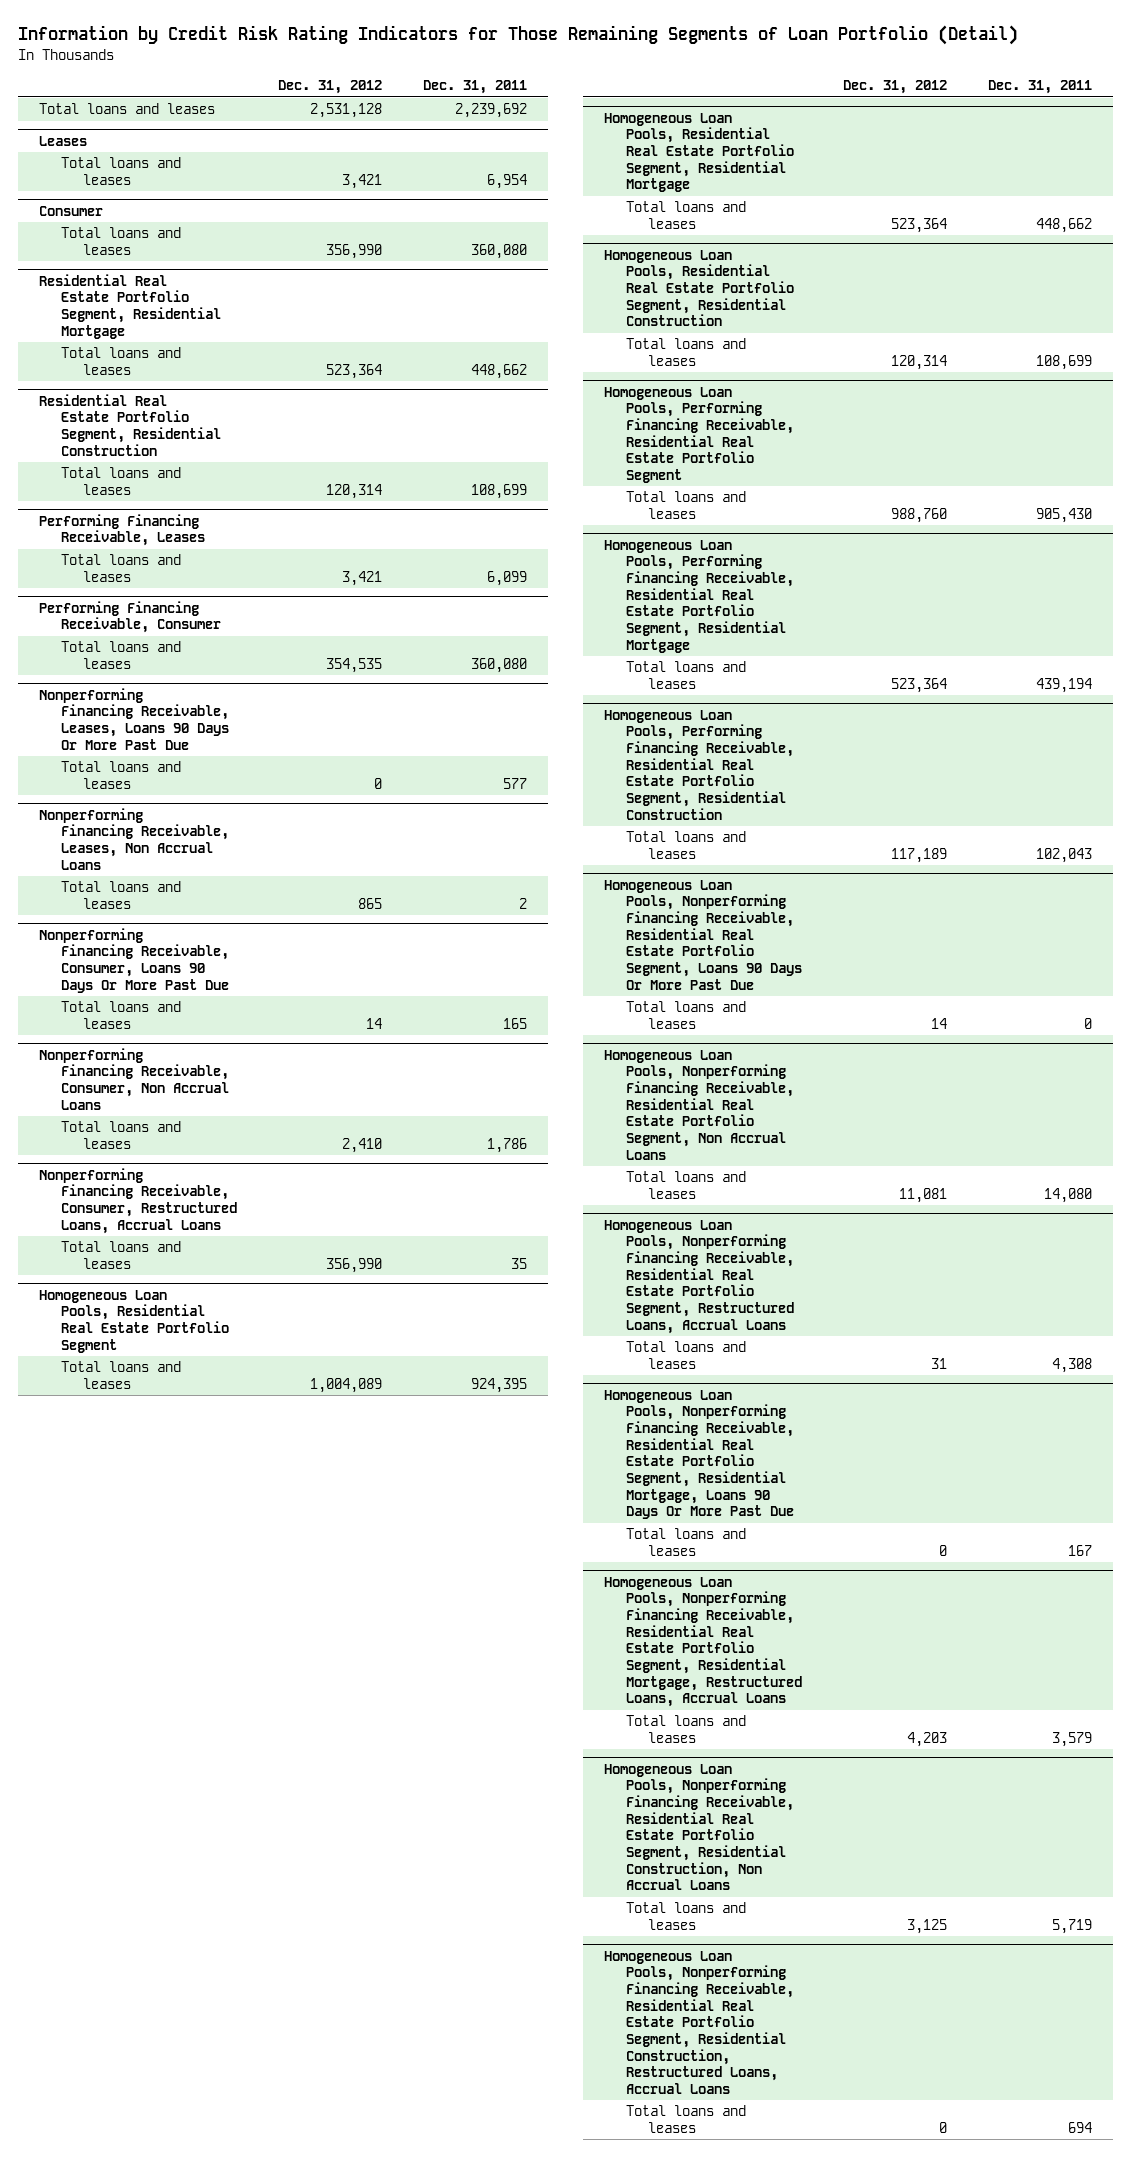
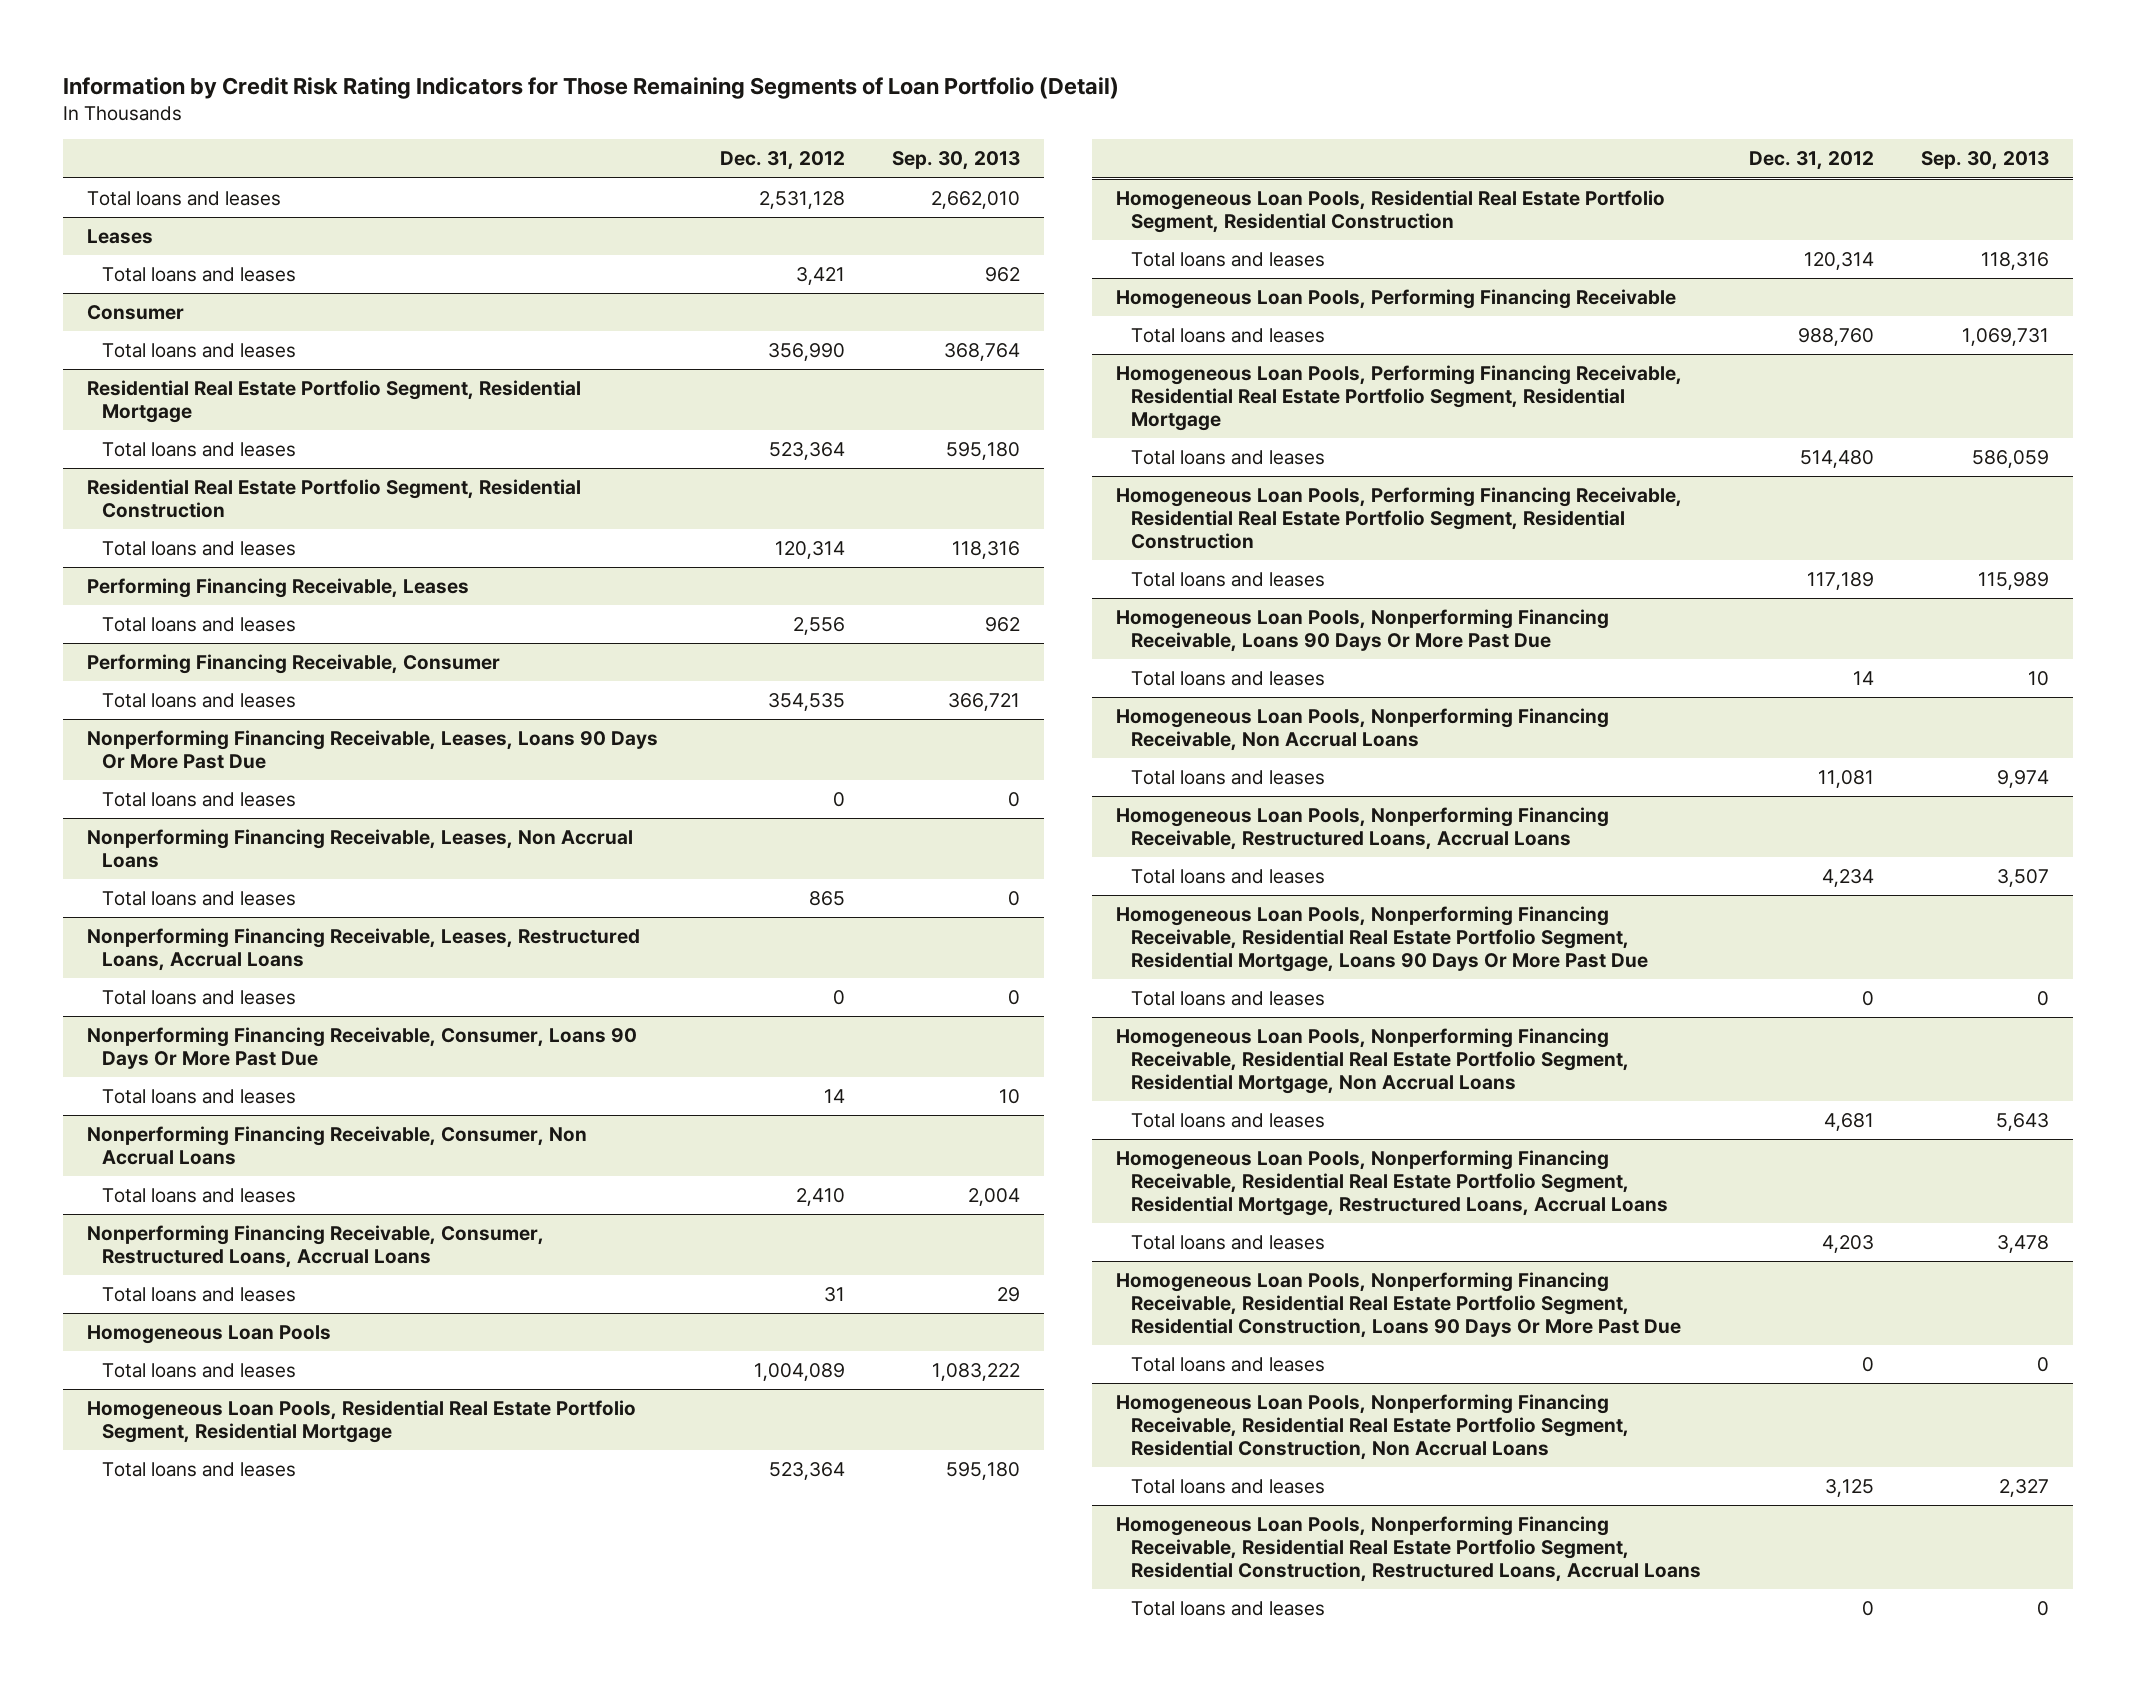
- | Dec. 31, 2012 | Dec. 31, 2011
+ | Dec. 31, 2012 | Sep. 30, 2013
@ Performing Financing Receivable, Leases
- Total loans and leases | 3,421 | 6,099
+ Total loans and leases | 2,556 | 962
+ Nonperforming Financing Receivable, Leases, Restructured Loans, Accrual Loans
+ Total loans and leases | 0 | 0
@ Nonperforming Financing Receivable, Consumer, Restructured Loans, Accrual Loans
- Total loans and leases | 356,990 | 35
- Homogeneous Loan Pools, Residential Real Estate Portfolio Segment
@ Nonperforming Financing Receivable, Consumer, Restructured Loans, Accrual Loans
+ Total loans and leases | 31 | 29
+ Homogeneous Loan Pools
- Homogeneous Loan Pools, Performing Financing Receivable, Residential Real Estate Portfolio Segment
+ Homogeneous Loan Pools, Performing Financing Receivable
@ Homogeneous Loan Pools, Performing Financing Receivable, Residential Real Estate Portfolio Segment, Residential Mortgage
- Total loans and leases | 523,364 | 439,194
+ Total loans and leases | 514,480 | 586,059
- Homogeneous Loan Pools, Nonperforming Financing Receivable, Residential Real Estate Portfolio Segment, Loans 90 Days Or More Past Due
+ Homogeneous Loan Pools, Nonperforming Financing Receivable, Loans 90 Days Or More Past Due
- Homogeneous Loan Pools, Nonperforming Financing Receivable, Residential Real Estate Portfolio Segment, Non Accrual Loans
+ Homogeneous Loan Pools, Nonperforming Financing Receivable, Non Accrual Loans
- Homogeneous Loan Pools, Nonperforming Financing Receivable, Residential Real Estate Portfolio Segment, Restructured Loans, Accrual Loans
- Total loans and leases | 31 | 4,308
+ Homogeneous Loan Pools, Nonperforming Financing Receivable, Restructured Loans, Accrual Loans
+ Total loans and leases | 4,234 | 3,507
+ Homogeneous Loan Pools, Nonperforming Financing Receivable, Residential Real Estate Portfolio Segment, Residential Mortgage, Non Accrual Loans
+ Total loans and leases | 4,681 | 5,643
+ Homogeneous Loan Pools, Nonperforming Financing Receivable, Residential Real Estate Portfolio Segment, Residential Construction, Loans 90 Days Or More Past Due
+ Total loans and leases | 0 | 0

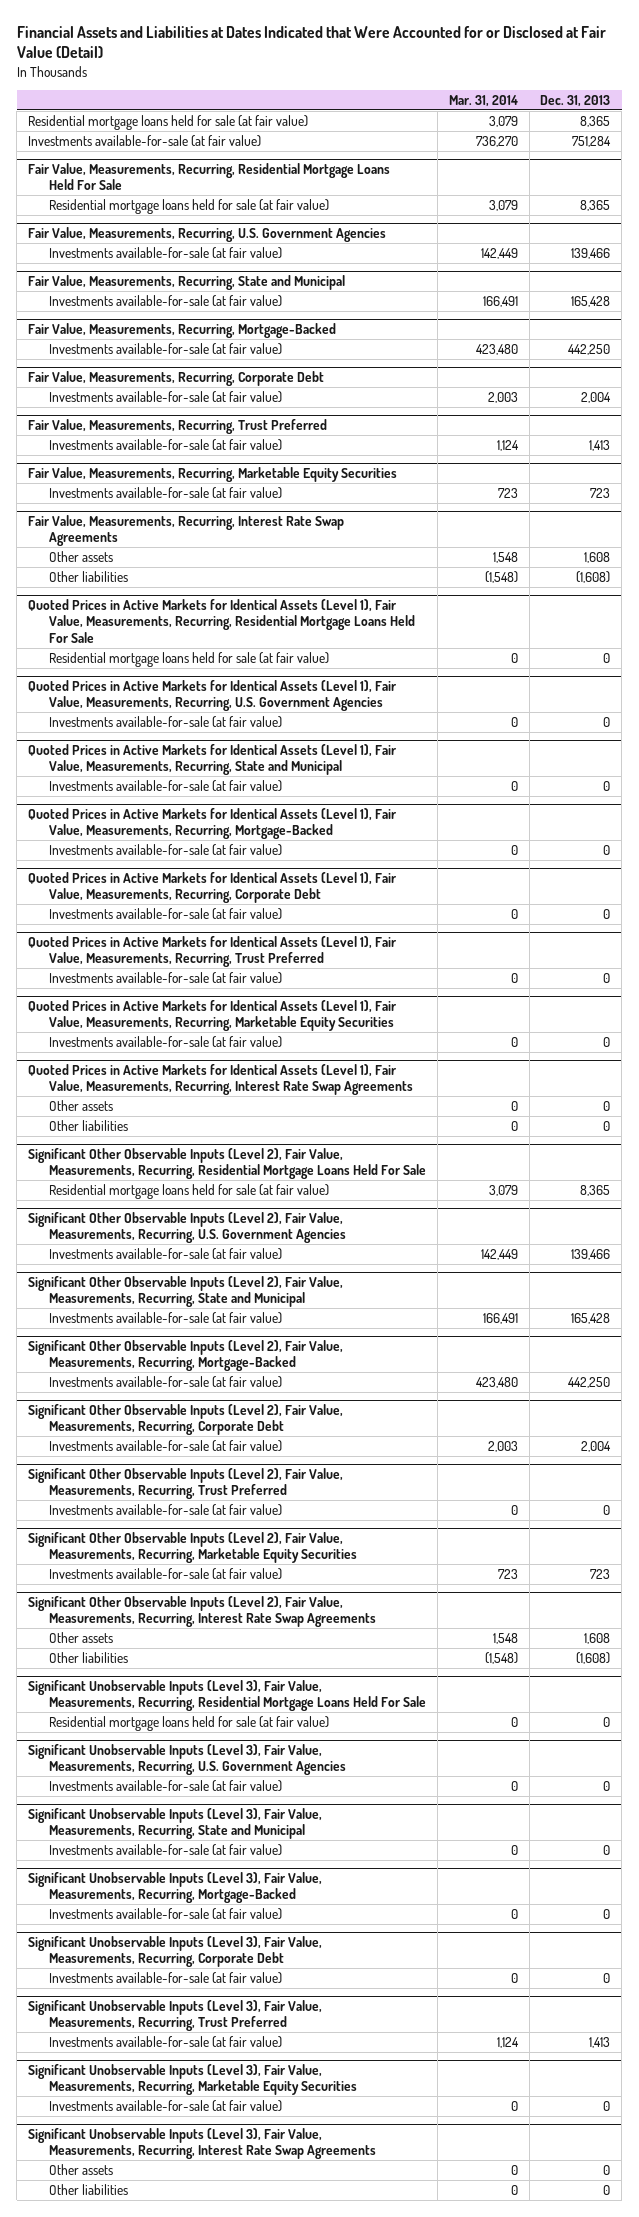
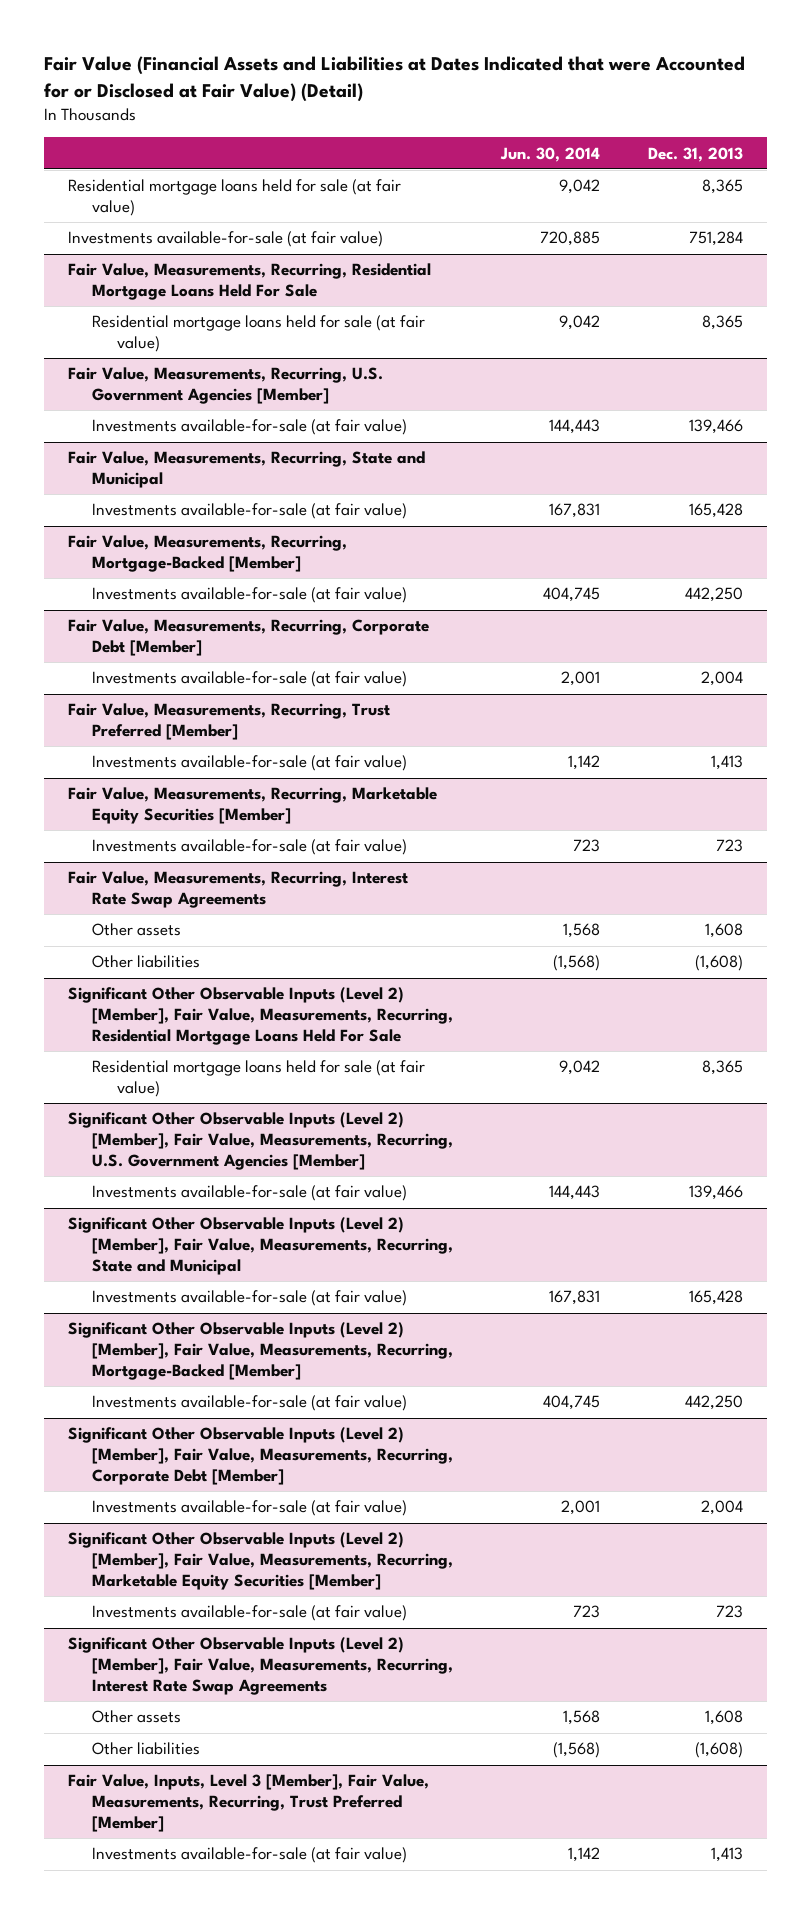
- Financial Assets and Liabilities at Dates Indicated that Were Accounted for or Disclosed at Fair Value (Detail)
+ Fair Value (Financial Assets and Liabilities at Dates Indicated that were Accounted for or Disclosed at Fair Value) (Detail)
- | Mar. 31, 2014 | Dec. 31, 2013
+ | Jun. 30, 2014 | Dec. 31, 2013
- Fair Value, Measurements, Recurring, U.S. Government Agencies
+ Fair Value, Measurements, Recurring, U.S. Government Agencies [Member]
- Fair Value, Measurements, Recurring, Mortgage-Backed
+ Fair Value, Measurements, Recurring, Mortgage-Backed [Member]
- Fair Value, Measurements, Recurring, Corporate Debt
+ Fair Value, Measurements, Recurring, Corporate Debt [Member]
- Fair Value, Measurements, Recurring, Trust Preferred
+ Fair Value, Measurements, Recurring, Trust Preferred [Member]
- Fair Value, Measurements, Recurring, Marketable Equity Securities
+ Fair Value, Measurements, Recurring, Marketable Equity Securities [Member]
- Quoted Prices in Active Markets for Identical Assets (Level 1), Fair Value, Measurements, Recurring, Residential Mortgage Loans Held For Sale
- Residential mortgage loans held for sale (at fair value) | 0 | 0
- Quoted Prices in Active Markets for Identical Assets (Level 1), Fair Value, Measurements, Recurring, U.S. Government Agencies
- Investments available-for-sale (at fair value) | 0 | 0
- Quoted Prices in Active Markets for Identical Assets (Level 1), Fair Value, Measurements, Recurring, State and Municipal
- Investments available-for-sale (at fair value) | 0 | 0
- Quoted Prices in Active Markets for Identical Assets (Level 1), Fair Value, Measurements, Recurring, Mortgage-Backed
- Investments available-for-sale (at fair value) | 0 | 0
- Quoted Prices in Active Markets for Identical Assets (Level 1), Fair Value, Measurements, Recurring, Corporate Debt
- Investments available-for-sale (at fair value) | 0 | 0
- Quoted Prices in Active Markets for Identical Assets (Level 1), Fair Value, Measurements, Recurring, Trust Preferred
- Investments available-for-sale (at fair value) | 0 | 0
- Quoted Prices in Active Markets for Identical Assets (Level 1), Fair Value, Measurements, Recurring, Marketable Equity Securities
- Investments available-for-sale (at fair value) | 0 | 0
- Quoted Prices in Active Markets for Identical Assets (Level 1), Fair Value, Measurements, Recurring, Interest Rate Swap Agreements
- Other assets | 0 | 0
- Other liabilities | 0 | 0
- Significant Other Observable Inputs (Level 2), Fair Value, Measurements, Recurring, Residential Mortgage Loans Held For Sale
+ Significant Other Observable Inputs (Level 2) [Member], Fair Value, Measurements, Recurring, Residential Mortgage Loans Held For Sale
- Significant Other Observable Inputs (Level 2), Fair Value, Measurements, Recurring, U.S. Government Agencies
+ Significant Other Observable Inputs (Level 2) [Member], Fair Value, Measurements, Recurring, U.S. Government Agencies [Member]
- Significant Other Observable Inputs (Level 2), Fair Value, Measurements, Recurring, State and Municipal
+ Significant Other Observable Inputs (Level 2) [Member], Fair Value, Measurements, Recurring, State and Municipal
- Significant Other Observable Inputs (Level 2), Fair Value, Measurements, Recurring, Mortgage-Backed
+ Significant Other Observable Inputs (Level 2) [Member], Fair Value, Measurements, Recurring, Mortgage-Backed [Member]
- Significant Other Observable Inputs (Level 2), Fair Value, Measurements, Recurring, Corporate Debt
+ Significant Other Observable Inputs (Level 2) [Member], Fair Value, Measurements, Recurring, Corporate Debt [Member]
- Significant Other Observable Inputs (Level 2), Fair Value, Measurements, Recurring, Trust Preferred
- Investments available-for-sale (at fair value) | 0 | 0
- Significant Other Observable Inputs (Level 2), Fair Value, Measurements, Recurring, Marketable Equity Securities
+ Significant Other Observable Inputs (Level 2) [Member], Fair Value, Measurements, Recurring, Marketable Equity Securities [Member]
- Significant Other Observable Inputs (Level 2), Fair Value, Measurements, Recurring, Interest Rate Swap Agreements
+ Significant Other Observable Inputs (Level 2) [Member], Fair Value, Measurements, Recurring, Interest Rate Swap Agreements
- Significant Unobservable Inputs (Level 3), Fair Value, Measurements, Recurring, Residential Mortgage Loans Held For Sale
- Residential mortgage loans held for sale (at fair value) | 0 | 0
- Significant Unobservable Inputs (Level 3), Fair Value, Measurements, Recurring, U.S. Government Agencies
- Investments available-for-sale (at fair value) | 0 | 0
- Significant Unobservable Inputs (Level 3), Fair Value, Measurements, Recurring, State and Municipal
- Investments available-for-sale (at fair value) | 0 | 0
- Significant Unobservable Inputs (Level 3), Fair Value, Measurements, Recurring, Mortgage-Backed
- Investments available-for-sale (at fair value) | 0 | 0
- Significant Unobservable Inputs (Level 3), Fair Value, Measurements, Recurring, Corporate Debt
- Investments available-for-sale (at fair value) | 0 | 0
- Significant Unobservable Inputs (Level 3), Fair Value, Measurements, Recurring, Trust Preferred
+ Fair Value, Inputs, Level 3 [Member], Fair Value, Measurements, Recurring, Trust Preferred [Member]
- Significant Unobservable Inputs (Level 3), Fair Value, Measurements, Recurring, Marketable Equity Securities
- Investments available-for-sale (at fair value) | 0 | 0
- Significant Unobservable Inputs (Level 3), Fair Value, Measurements, Recurring, Interest Rate Swap Agreements
- Other assets | 0 | 0
- Other liabilities | 0 | 0

